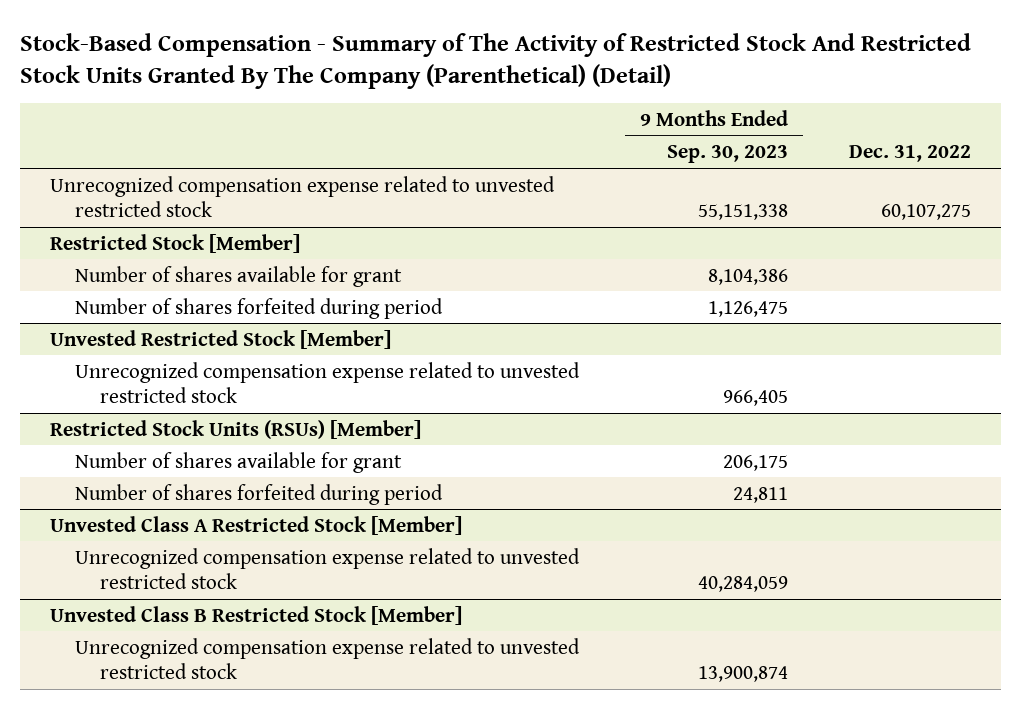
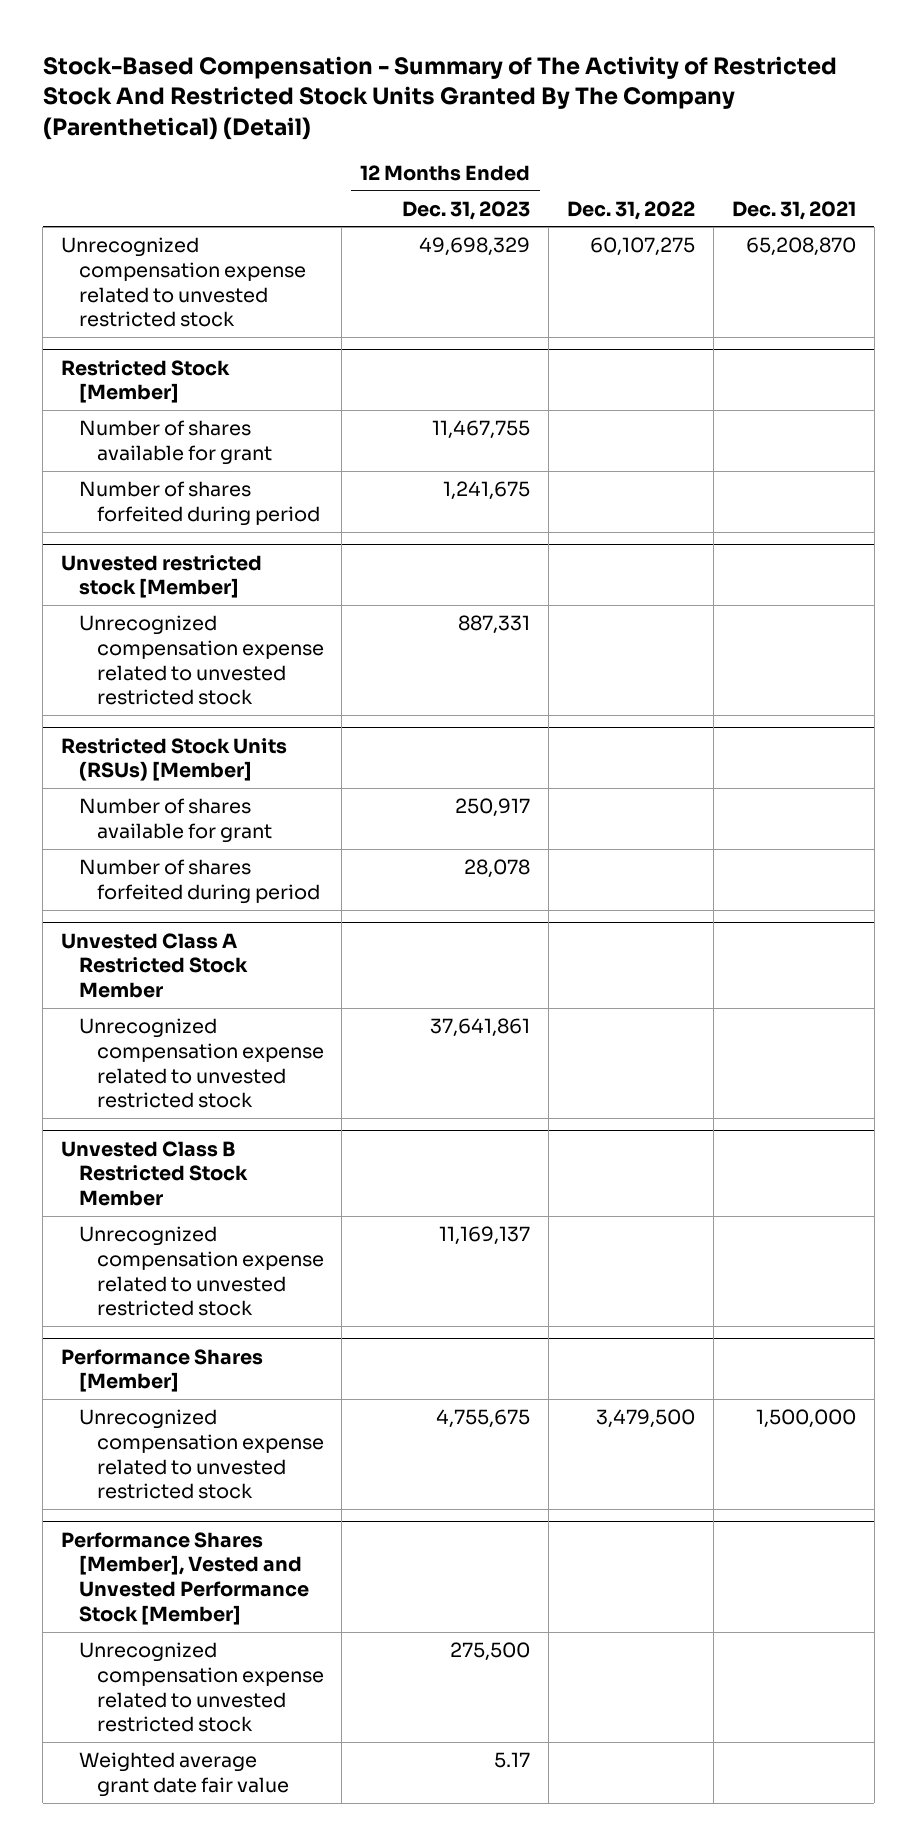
- | 9 Months Ended Sep. 30, 2023 | Dec. 31, 2022
+ | 12 Months Ended Dec. 31, 2023 | Dec. 31, 2022 | Dec. 31, 2021
- Unvested Restricted Stock [Member]
+ Unvested restricted stock [Member]
- Unvested Class A Restricted Stock [Member]
+ Unvested Class A Restricted Stock Member
- Unvested Class B Restricted Stock [Member]
+ Unvested Class B Restricted Stock Member
+ Performance Shares [Member]
+ Unrecognized compensation expense related to unvested restricted stock | 4,755,675 | 3,479,500 | 1,500,000
+ Performance Shares [Member], Vested and Unvested Performance Stock [Member]
+ Unrecognized compensation expense related to unvested restricted stock | 275,500 | |
+ Weighted average grant date fair value | 5.17 | |

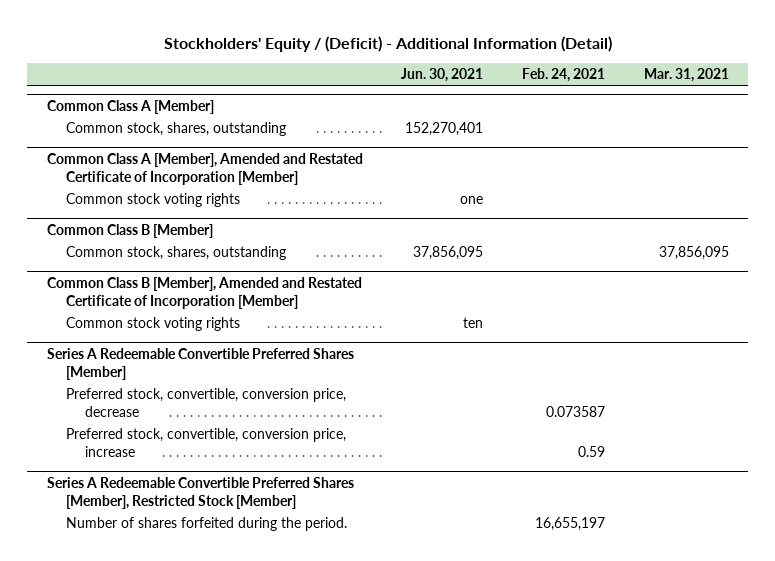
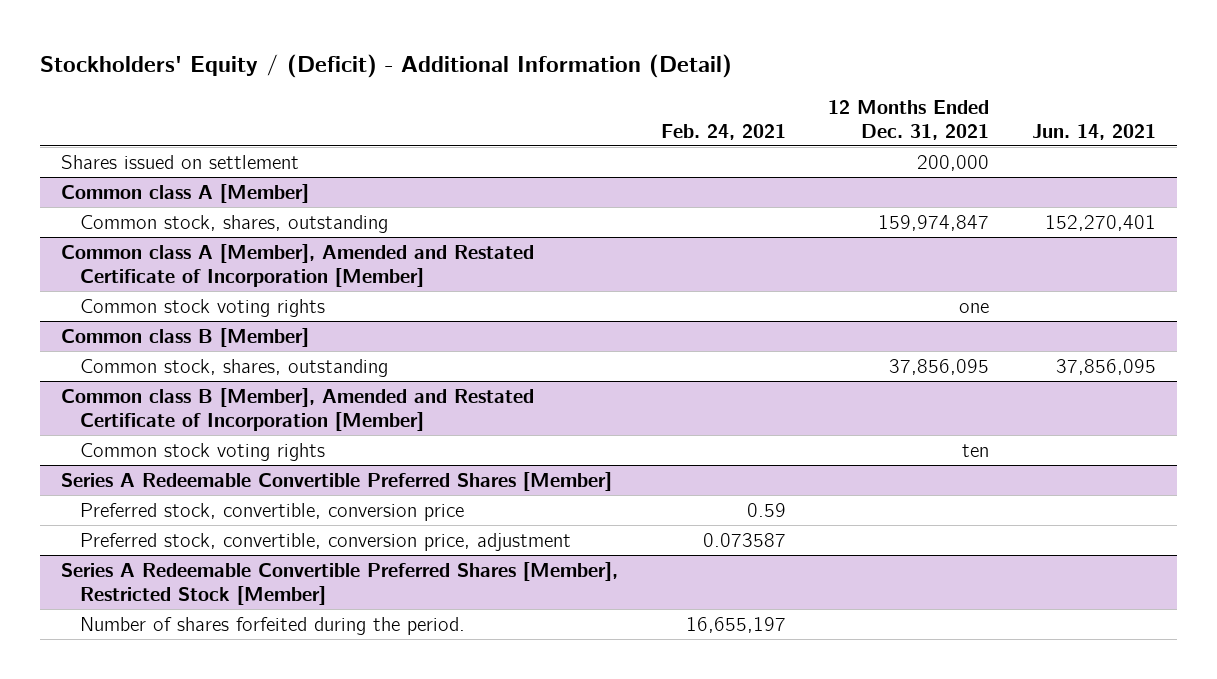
- | Jun. 30, 2021 | Feb. 24, 2021 | Mar. 31, 2021
+ | Feb. 24, 2021 | 12 Months Ended Dec. 31, 2021 | Jun. 14, 2021
- Common Class A [Member]
+ Shares issued on settlement | | 200,000 |
+ Common class A [Member]
- Common Class A [Member], Amended and Restated Certificate of Incorporation [Member]
+ Common class A [Member], Amended and Restated Certificate of Incorporation [Member]
- Common Class B [Member]
+ Common class B [Member]
- Common Class B [Member], Amended and Restated Certificate of Incorporation [Member]
+ Common class B [Member], Amended and Restated Certificate of Incorporation [Member]
@ Series A Redeemable Convertible Preferred Shares [Member]
- Preferred stock, convertible, conversion price, decrease | | 0.073587 |
- Preferred stock, convertible, conversion price, increase | | 0.59 |
+ Preferred stock, convertible, conversion price | 0.59 | |
+ Preferred stock, convertible, conversion price, adjustment | 0.073587 | |

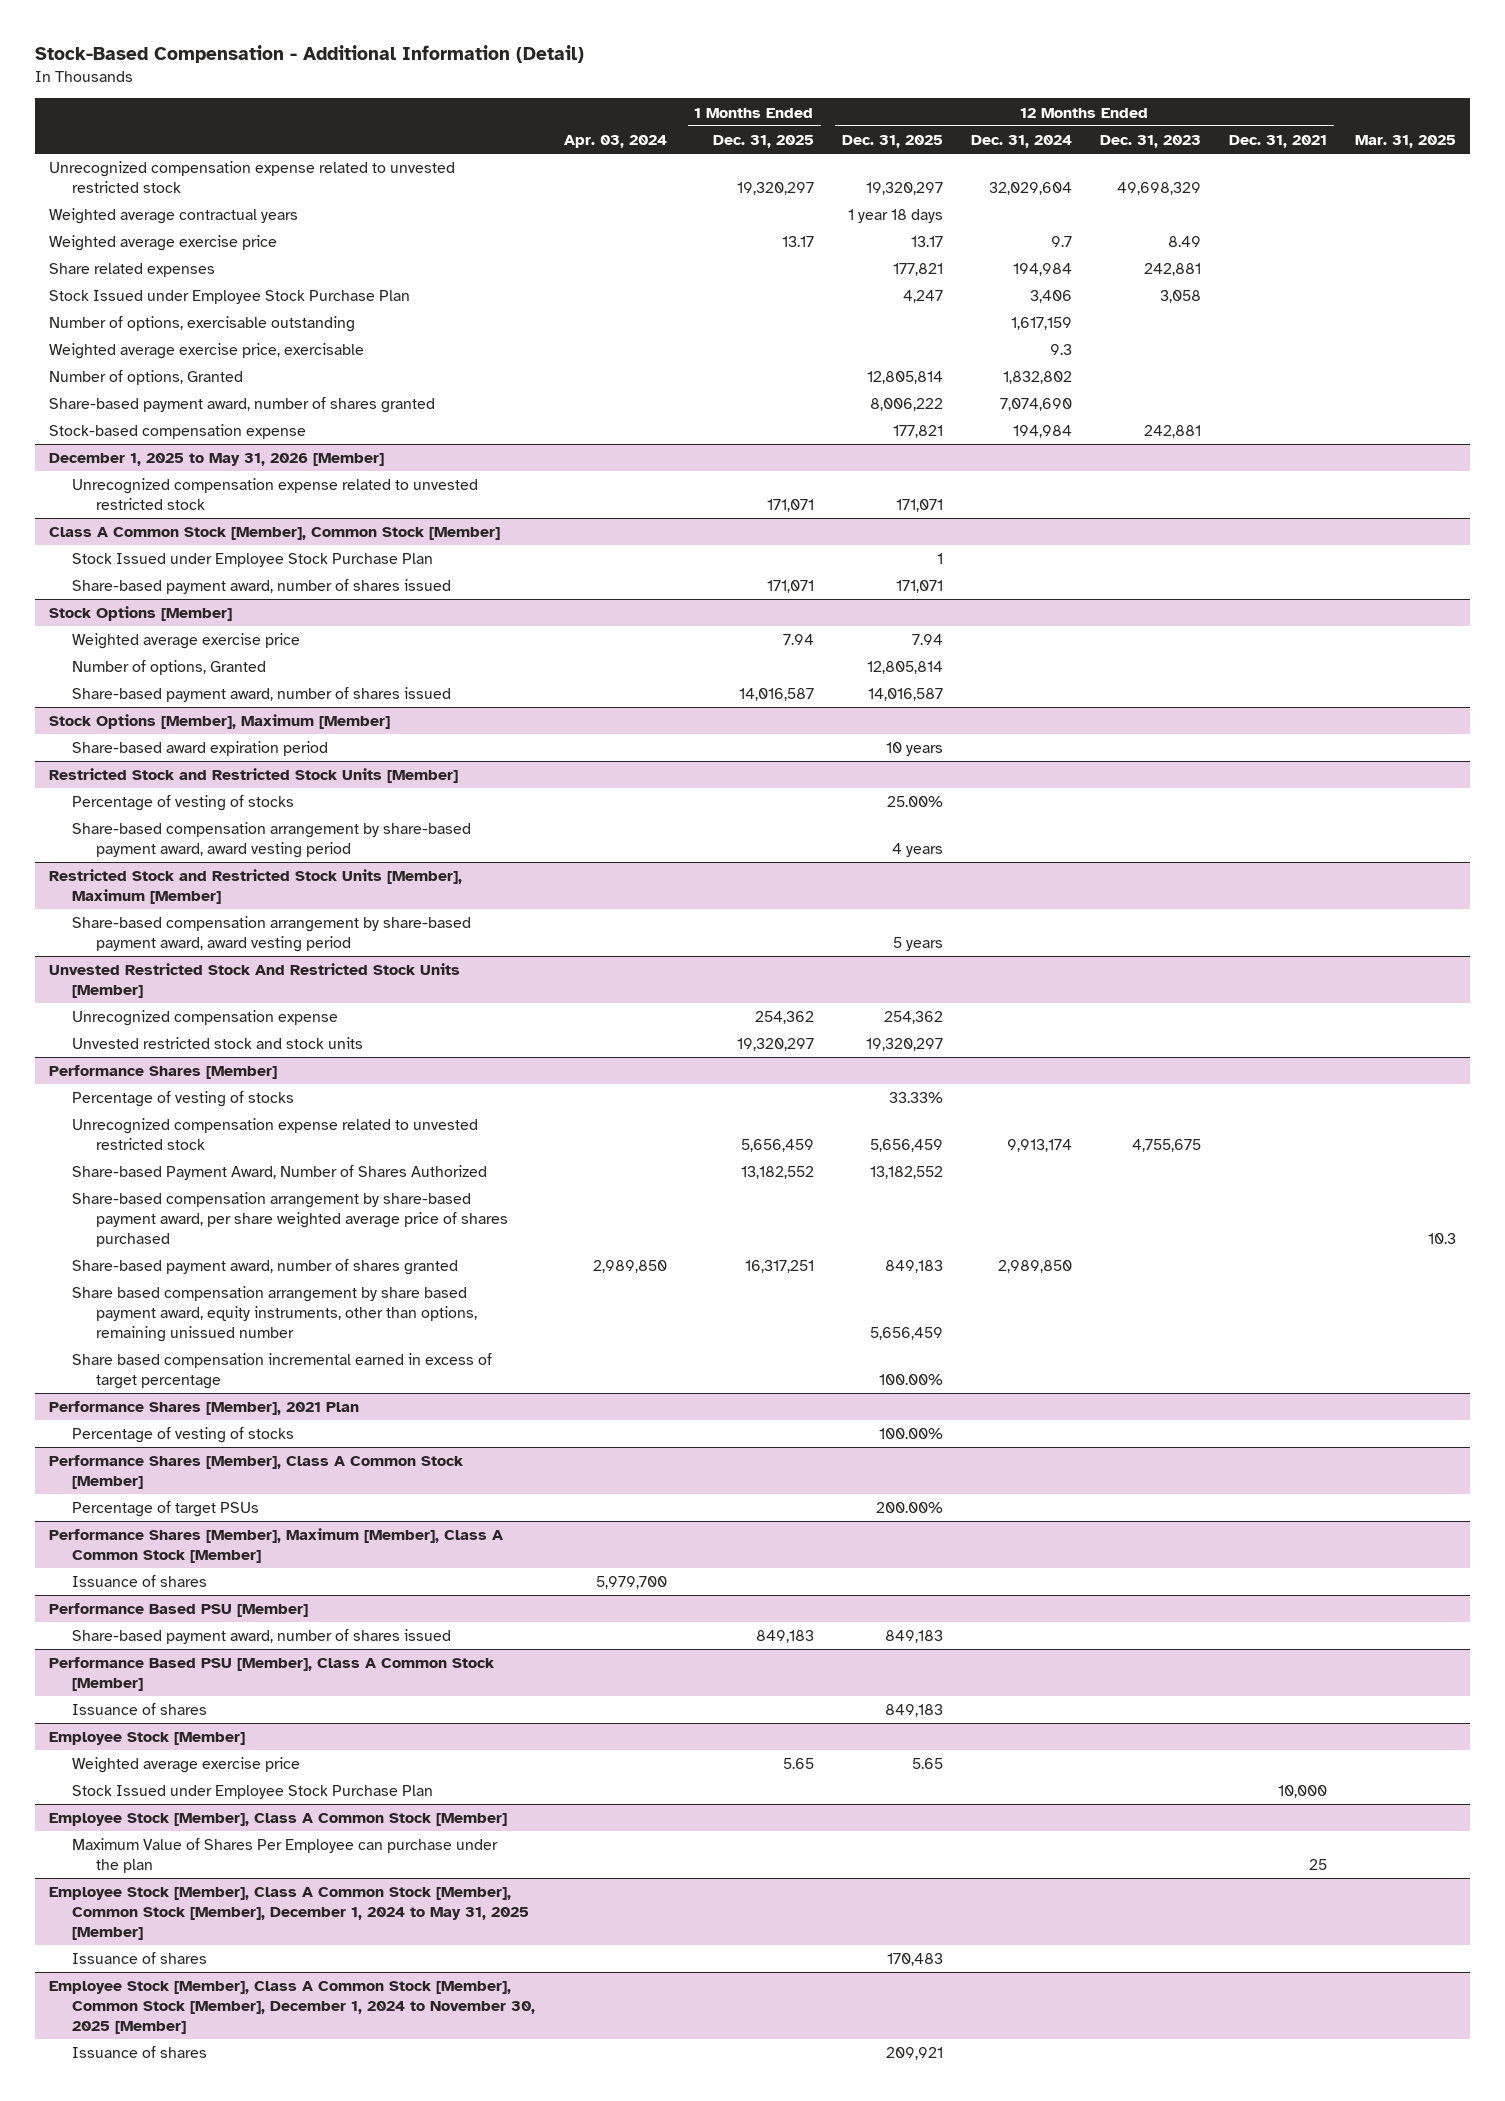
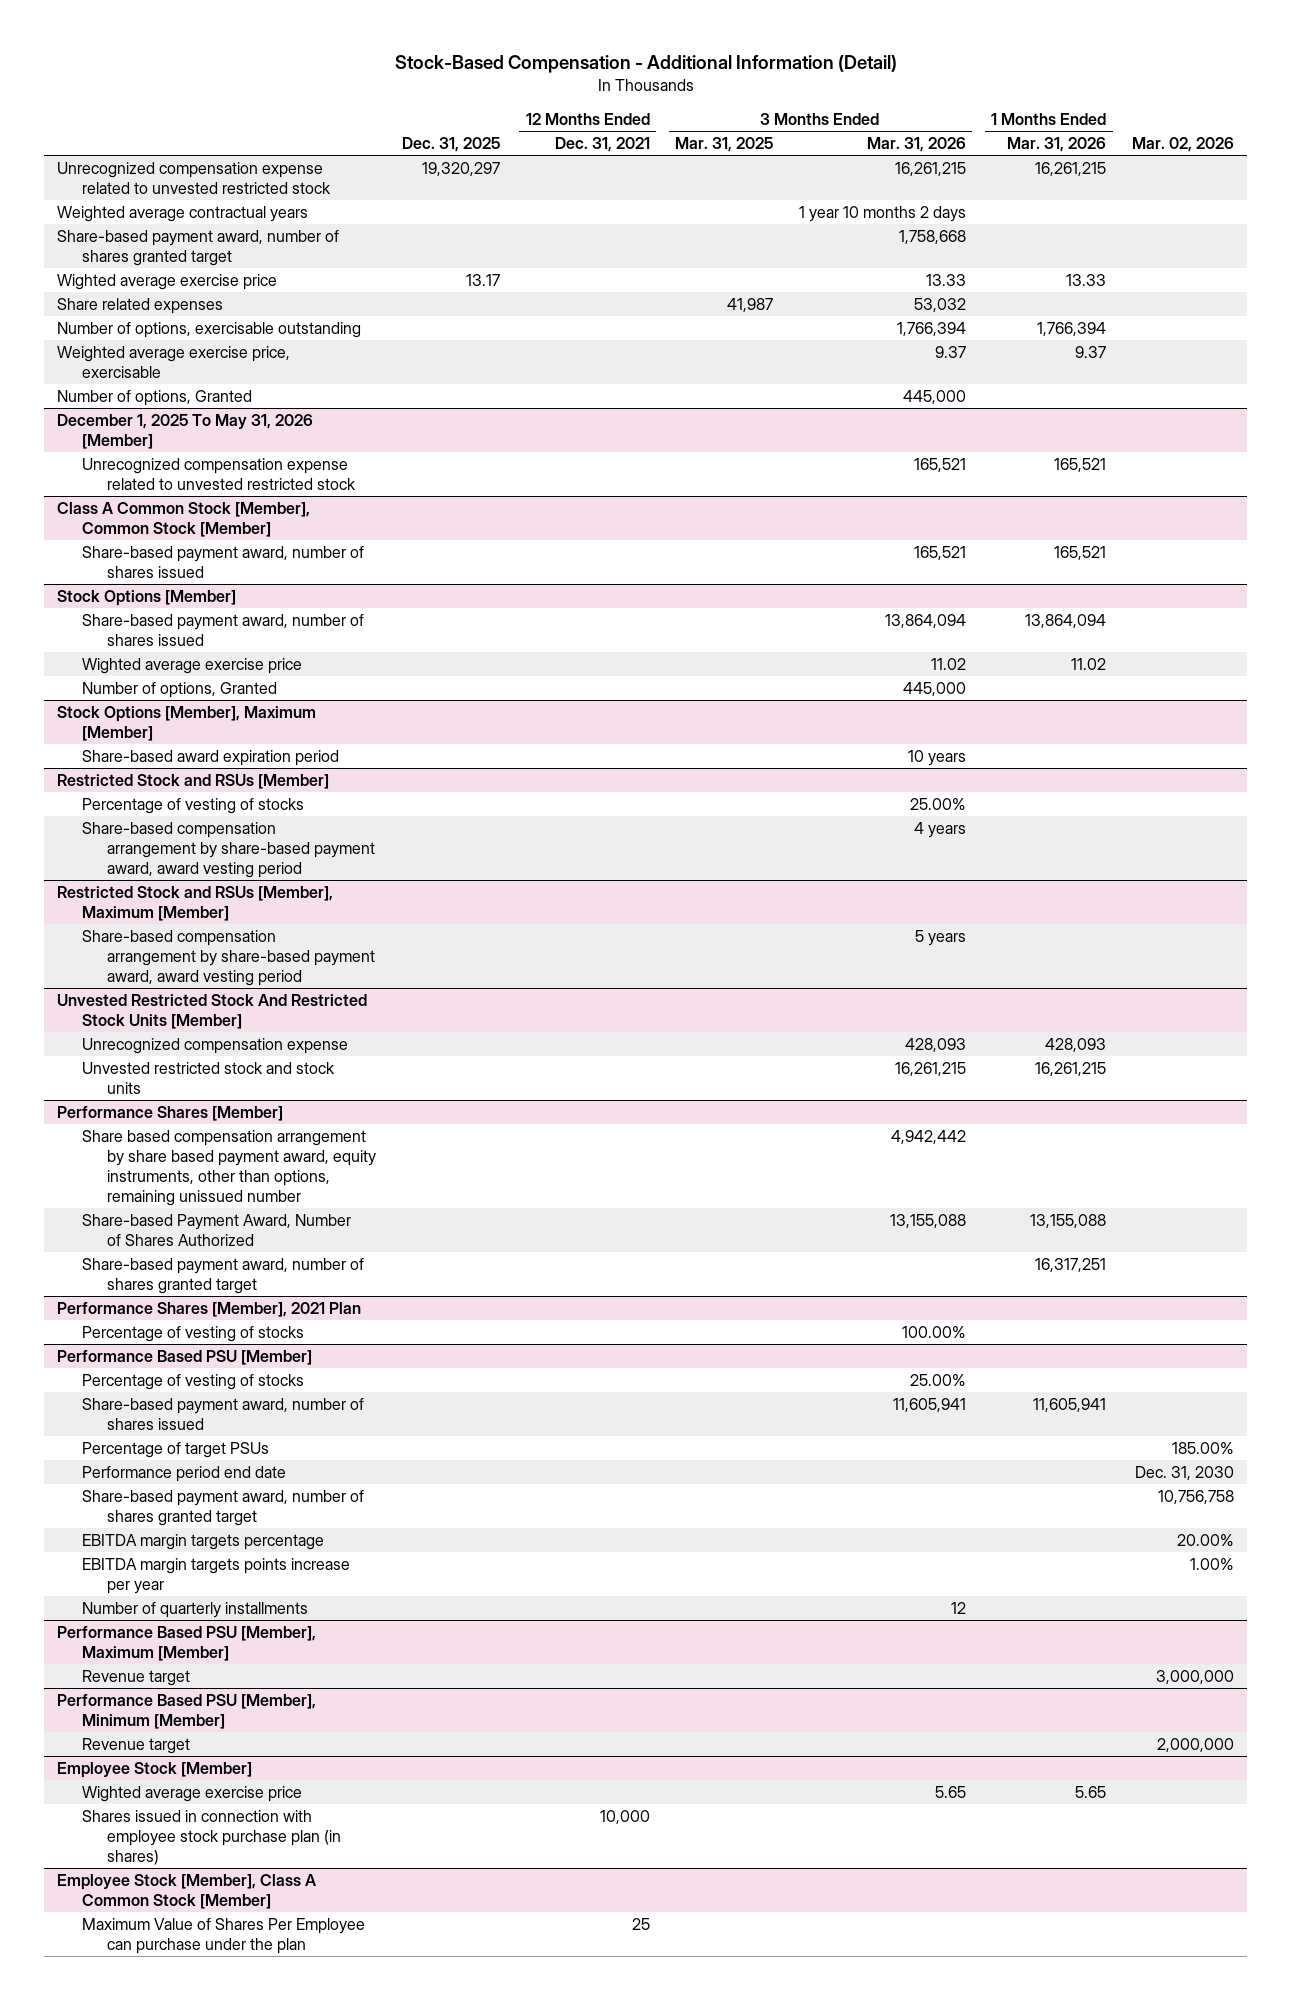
- | Apr. 03, 2024 | 1 Months Ended Dec. 31, 2025 | 12 Months Ended Dec. 31, 2025 | 12 Months Ended Dec. 31, 2024 | 12 Months Ended Dec. 31, 2023 | 12 Months Ended Dec. 31, 2021 | Mar. 31, 2025
+ | Dec. 31, 2025 | 12 Months Ended Dec. 31, 2021 | 3 Months Ended Mar. 31, 2025 | 3 Months Ended Mar. 31, 2026 | 1 Months Ended Mar. 31, 2026 | Mar. 02, 2026
- Weighted average exercise price | | 13.17 | 13.17 | 9.7 | 8.49 | |
+ Share-based payment award, number of shares granted target | | | | 1,758,668 | |
+ Wighted average exercise price | 13.17 | | | 13.33 | 13.33 |
- Stock Issued under Employee Stock Purchase Plan | | | 4,247 | 3,406 | 3,058 | |
- Share-based payment award, number of shares granted | | | 8,006,222 | 7,074,690 | | |
- Stock-based compensation expense | | | 177,821 | 194,984 | 242,881 | |
- December 1, 2025 to May 31, 2026 [Member]
+ December 1, 2025 To May 31, 2026 [Member]
@ Class A Common Stock [Member], Common Stock [Member]
- Stock Issued under Employee Stock Purchase Plan | | | 1 | | | |
@ Stock Options [Member]
- Weighted average exercise price | | 7.94 | 7.94 | | | |
+ Wighted average exercise price | | | | 11.02 | 11.02 |
moved down: Number of options, Granted | | | | 445,000 | |
- Restricted Stock and Restricted Stock Units [Member]
+ Restricted Stock and RSUs [Member]
- Restricted Stock and Restricted Stock Units [Member], Maximum [Member]
+ Restricted Stock and RSUs [Member], Maximum [Member]
@ Performance Shares [Member]
- Percentage of vesting of stocks | | | 33.33% | | | |
- Unrecognized compensation expense related to unvested restricted stock | | 5,656,459 | 5,656,459 | 9,913,174 | 4,755,675 | |
- Share-based compensation arrangement by share-based payment award, per share weighted average price of shares purchased | | | | | | | 10.3
- Share-based payment award, number of shares granted | 2,989,850 | 16,317,251 | 849,183 | 2,989,850 | | |
- Share based compensation incremental earned in excess of target percentage | | | 100.00% | | | |
moved down: Share-based Payment Award, Number of Shares Authorized | | | | 13,155,088 | 13,155,088 |
+ Share-based payment award, number of shares granted target | | | | | 16,317,251 |
- Performance Shares [Member], Class A Common Stock [Member]
- Percentage of target PSUs | | | 200.00% | | | |
- Performance Shares [Member], Maximum [Member], Class A Common Stock [Member]
- Issuance of shares | 5,979,700 | | | | | |
@ Performance Based PSU [Member]
+ Percentage of vesting of stocks | | | | 25.00% | |
- Performance Based PSU [Member], Class A Common Stock [Member]
- Issuance of shares | | | 849,183 | | | |
@ Performance Based PSU [Member]
+ Percentage of target PSUs | | | | | | 185.00%
+ Performance period end date | | | | | | Dec. 31, 2030
+ Share-based payment award, number of shares granted target | | | | | | 10,756,758
+ EBITDA margin targets percentage | | | | | | 20.00%
+ EBITDA margin targets points increase per year | | | | | | 1.00%
+ Number of quarterly installments | | | | 12 | |
+ Performance Based PSU [Member], Maximum [Member]
+ Revenue target | | | | | | 3,000,000
+ Performance Based PSU [Member], Minimum [Member]
+ Revenue target | | | | | | 2,000,000
@ Employee Stock [Member]
- Weighted average exercise price | | 5.65 | 5.65 | | | |
- Stock Issued under Employee Stock Purchase Plan | | | | | | 10,000 |
+ Wighted average exercise price | | | | 5.65 | 5.65 |
+ Shares issued in connection with employee stock purchase plan (in shares) | | 10,000 | | | |
- Employee Stock [Member], Class A Common Stock [Member], Common Stock [Member], December 1, 2024 to May 31, 2025 [Member]
- Issuance of shares | | | 170,483 | | | |
- Employee Stock [Member], Class A Common Stock [Member], Common Stock [Member], December 1, 2024 to November 30, 2025 [Member]
- Issuance of shares | | | 209,921 | | | |

